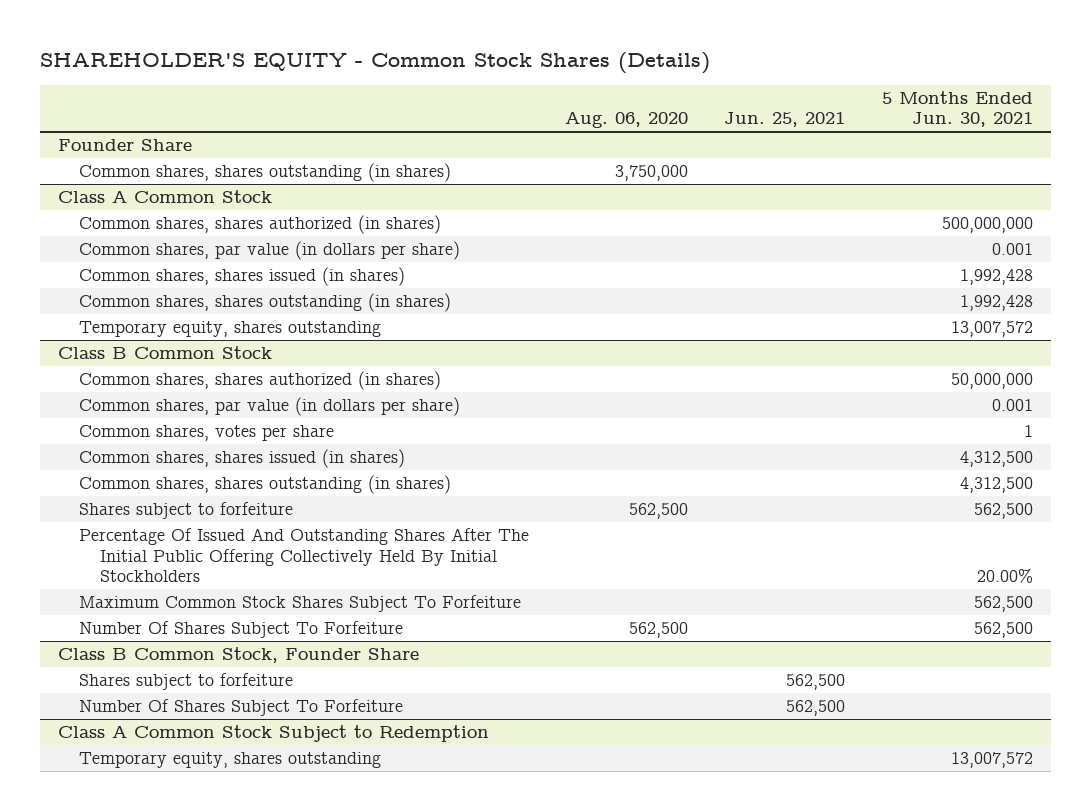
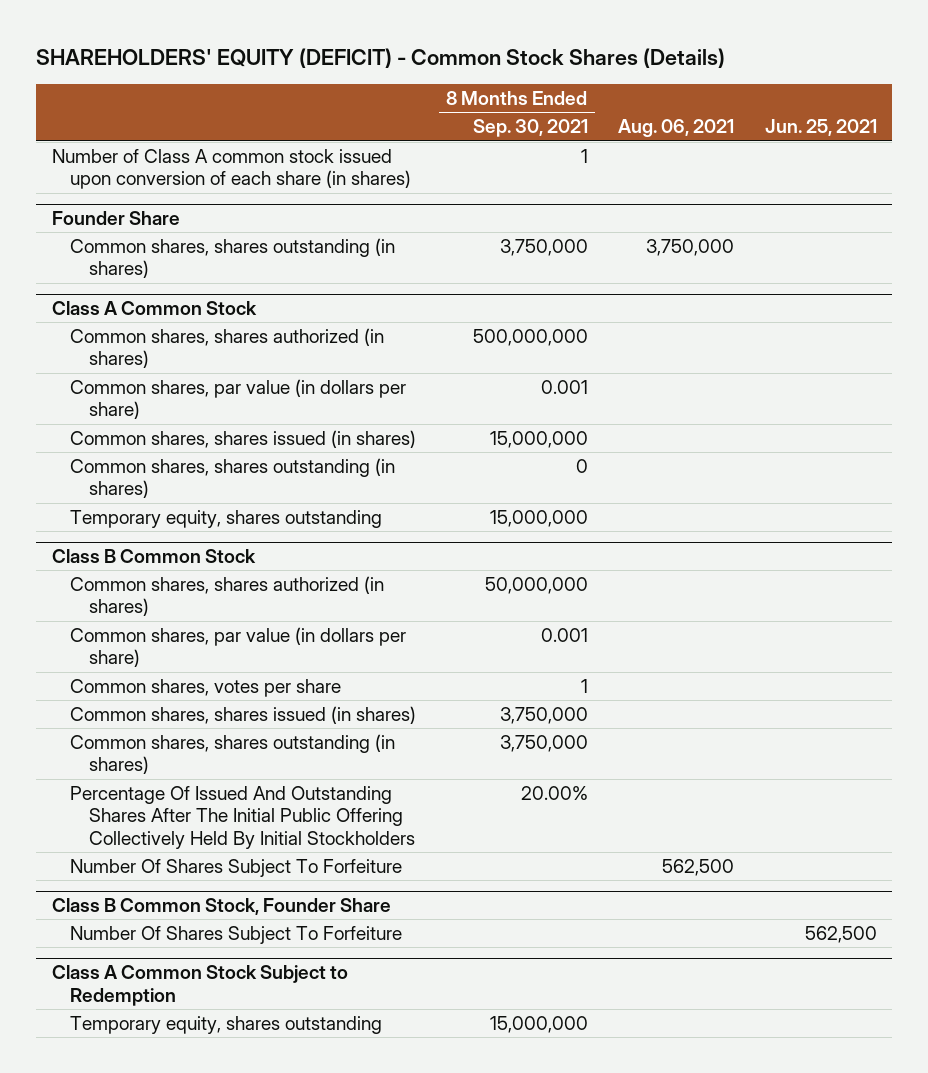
- SHAREHOLDER'S EQUITY - Common Stock Shares (Details)
+ SHAREHOLDERS' EQUITY (DEFICIT) - Common Stock Shares (Details)
- | Aug. 06, 2020 | Jun. 25, 2021 | 5 Months Ended Jun. 30, 2021
+ | 8 Months Ended Sep. 30, 2021 | Aug. 06, 2021 | Jun. 25, 2021
+ Number of Class A common stock issued upon conversion of each share (in shares) | 1 | |
@ Class B Common Stock
- Shares subject to forfeiture | 562,500 | | 562,500
- Maximum Common Stock Shares Subject To Forfeiture | | | 562,500
@ Class B Common Stock, Founder Share
- Shares subject to forfeiture | | 562,500 |

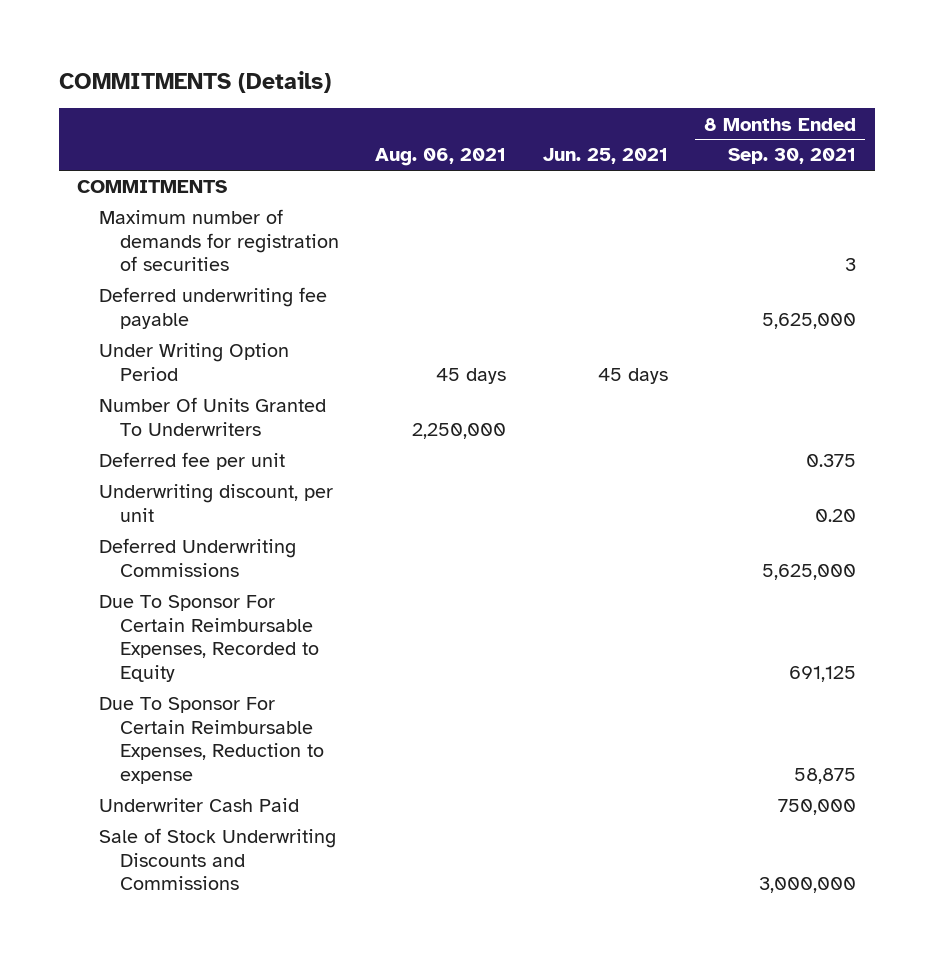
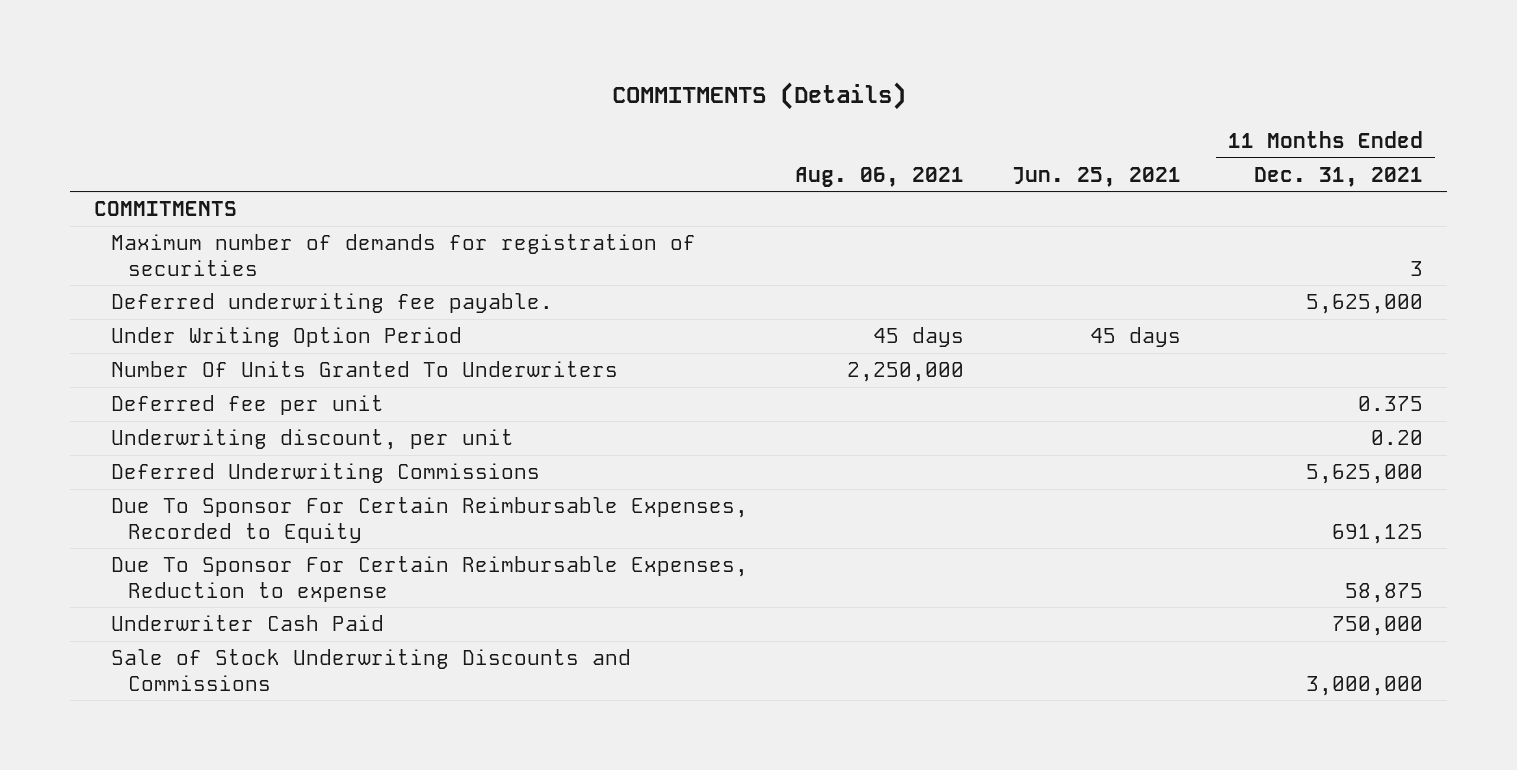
- | Aug. 06, 2021 | Jun. 25, 2021 | 8 Months Ended Sep. 30, 2021
+ | Aug. 06, 2021 | Jun. 25, 2021 | 11 Months Ended Dec. 31, 2021
- Deferred underwriting fee payable | | | 5,625,000
+ Deferred underwriting fee payable. | | | 5,625,000

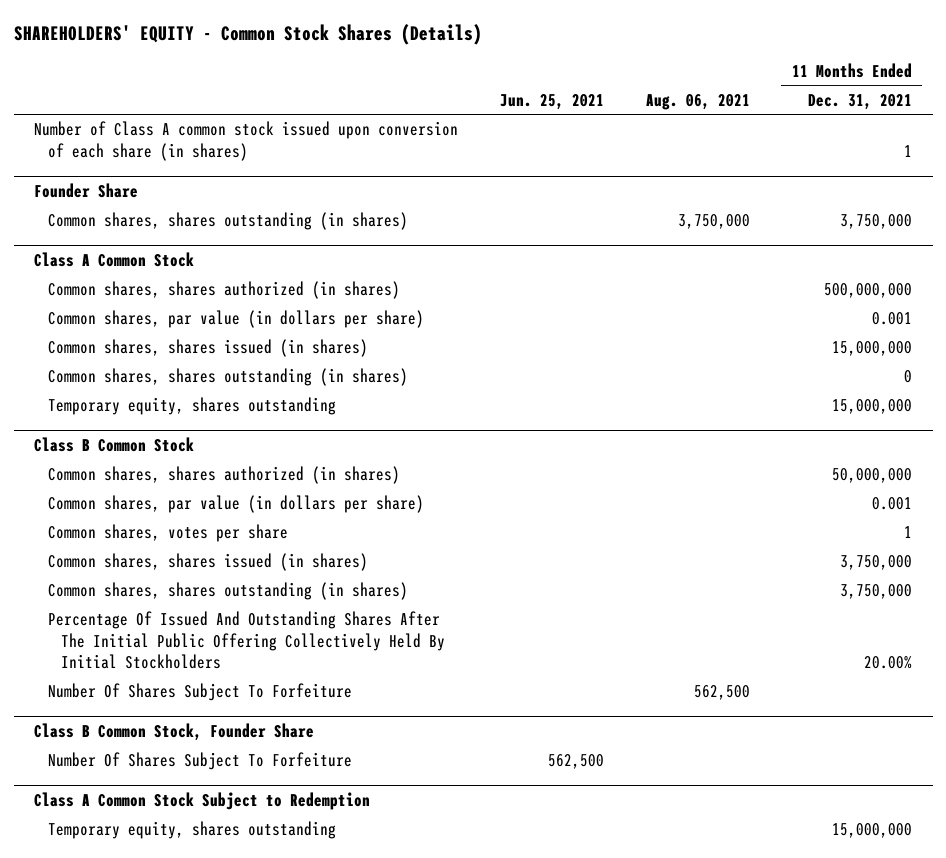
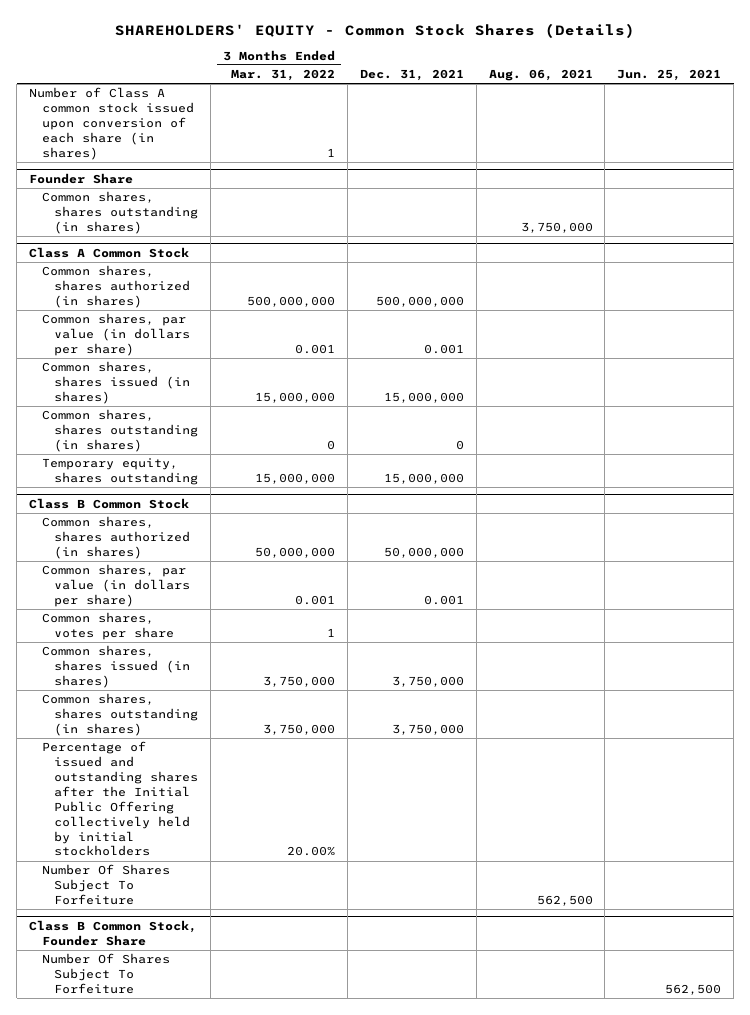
- | Jun. 25, 2021 | Aug. 06, 2021 | 11 Months Ended Dec. 31, 2021
+ | 3 Months Ended Mar. 31, 2022 | Dec. 31, 2021 | Aug. 06, 2021 | Jun. 25, 2021
@ Class B Common Stock
- Percentage Of Issued And Outstanding Shares After The Initial Public Offering Collectively Held By Initial Stockholders | | | 20.00%
+ Percentage of issued and outstanding shares after the Initial Public Offering collectively held by initial stockholders | 20.00% | | |
- Class A Common Stock Subject to Redemption
- Temporary equity, shares outstanding | | | 15,000,000

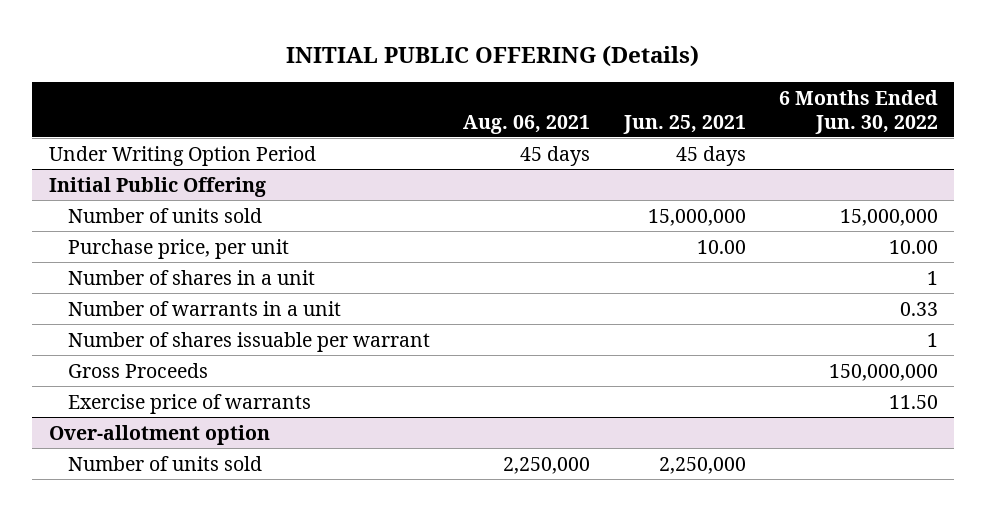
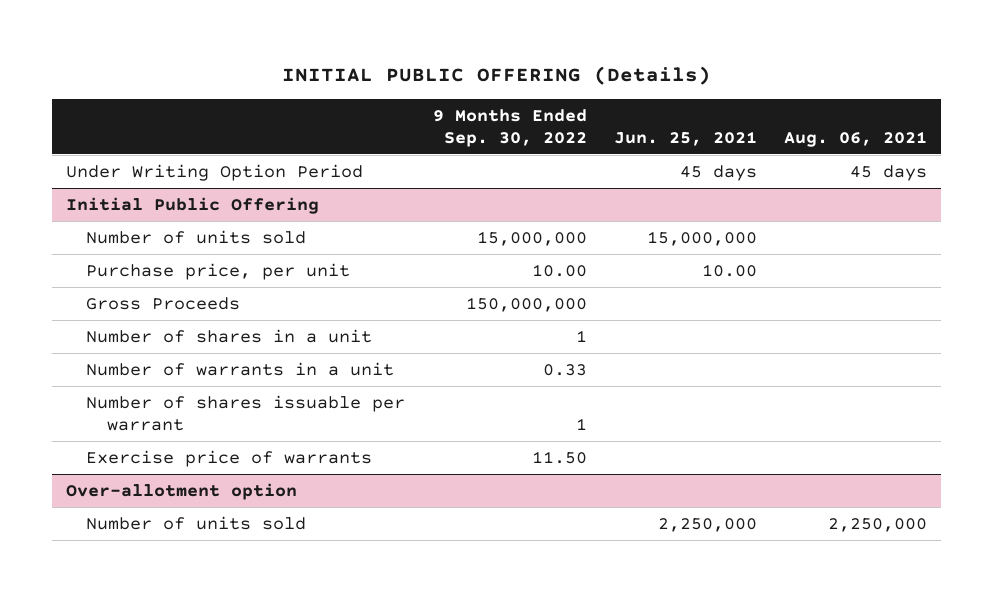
- | Aug. 06, 2021 | Jun. 25, 2021 | 6 Months Ended Jun. 30, 2022
+ | 9 Months Ended Sep. 30, 2022 | Jun. 25, 2021 | Aug. 06, 2021
@ Initial Public Offering
moved up: Gross Proceeds | 150,000,000 | |

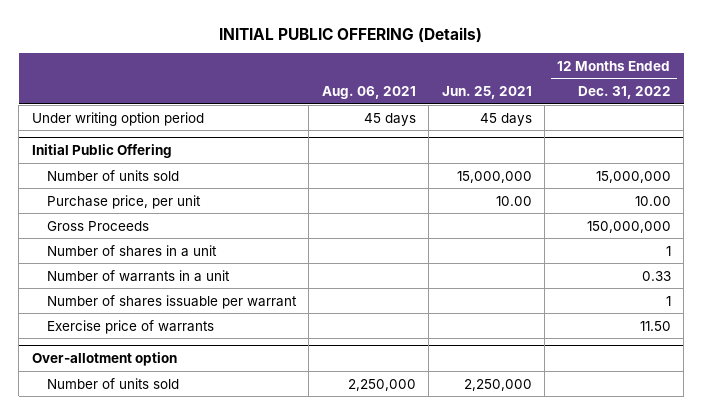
- | 9 Months Ended Sep. 30, 2022 | Jun. 25, 2021 | Aug. 06, 2021
+ | Aug. 06, 2021 | Jun. 25, 2021 | 12 Months Ended Dec. 31, 2022
- Under Writing Option Period | | 45 days | 45 days
+ Under writing option period | 45 days | 45 days |

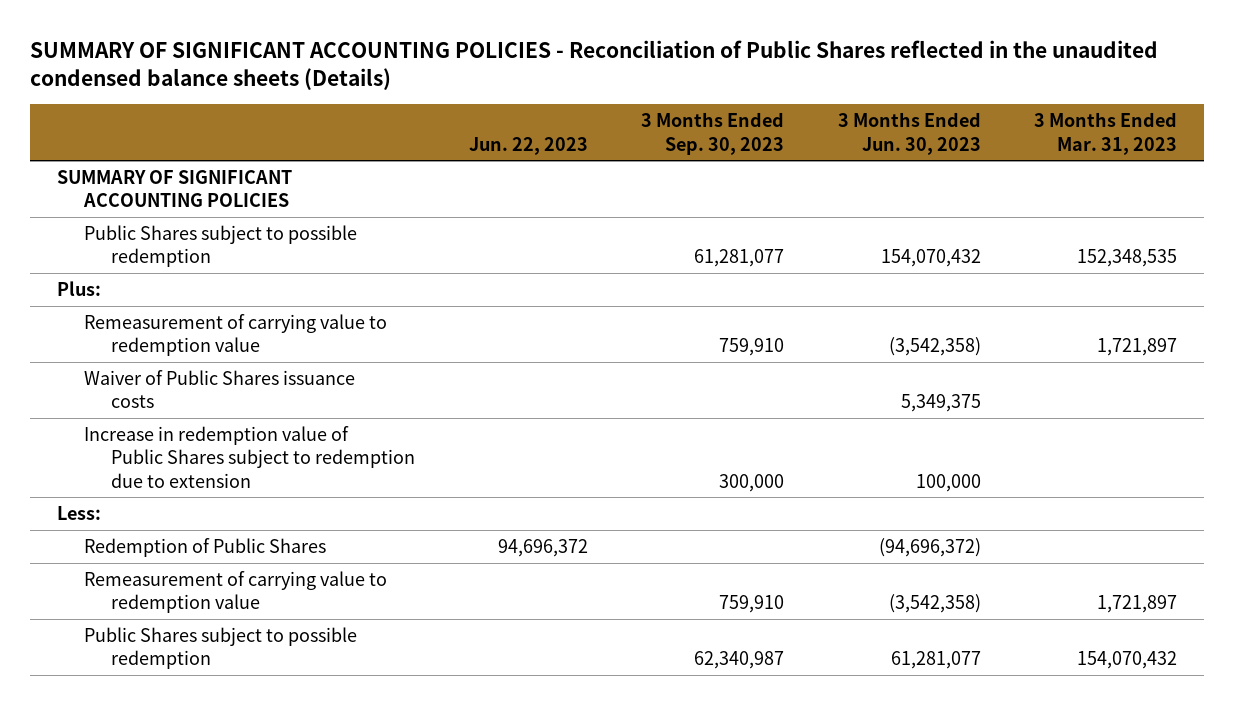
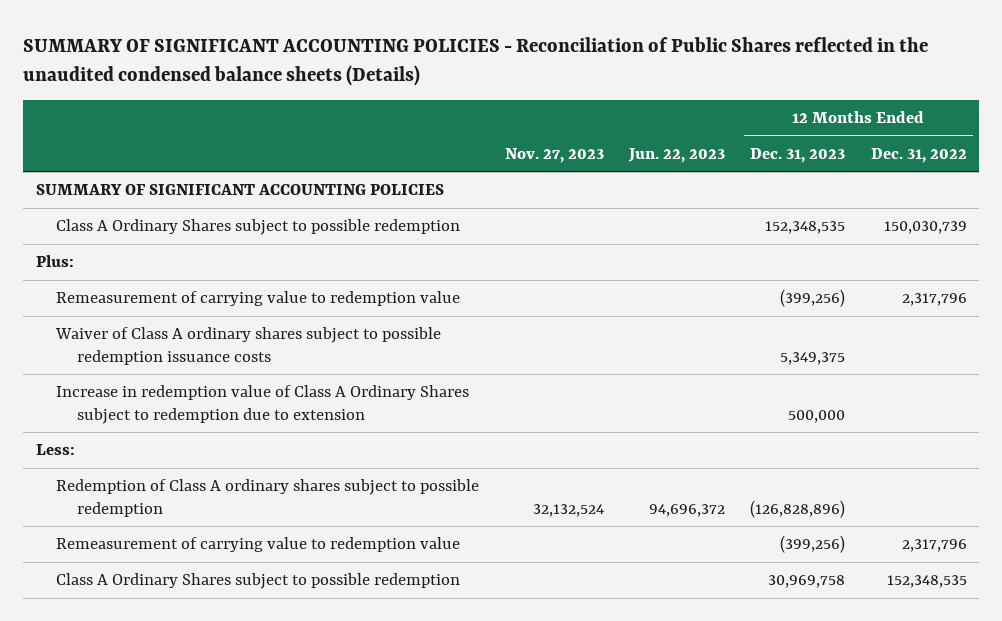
- | Jun. 22, 2023 | 3 Months Ended Sep. 30, 2023 | 3 Months Ended Jun. 30, 2023 | 3 Months Ended Mar. 31, 2023
+ | Nov. 27, 2023 | Jun. 22, 2023 | 12 Months Ended Dec. 31, 2023 | 12 Months Ended Dec. 31, 2022
- Public Shares subject to possible redemption | | 61,281,077 | 154,070,432 | 152,348,535
+ Class A Ordinary Shares subject to possible redemption | | | 152,348,535 | 150,030,739
- Waiver of Public Shares issuance costs | | | 5,349,375 |
- Increase in redemption value of Public Shares subject to redemption due to extension | | 300,000 | 100,000 |
+ Waiver of Class A ordinary shares subject to possible redemption issuance costs | | | 5,349,375 |
+ Increase in redemption value of Class A Ordinary Shares subject to redemption due to extension | | | 500,000 |
- Redemption of Public Shares | 94,696,372 | | (94,696,372) |
+ Redemption of Class A ordinary shares subject to possible redemption | 32,132,524 | 94,696,372 | (126,828,896) |
- Public Shares subject to possible redemption | | 62,340,987 | 61,281,077 | 154,070,432
+ Class A Ordinary Shares subject to possible redemption | | | 30,969,758 | 152,348,535

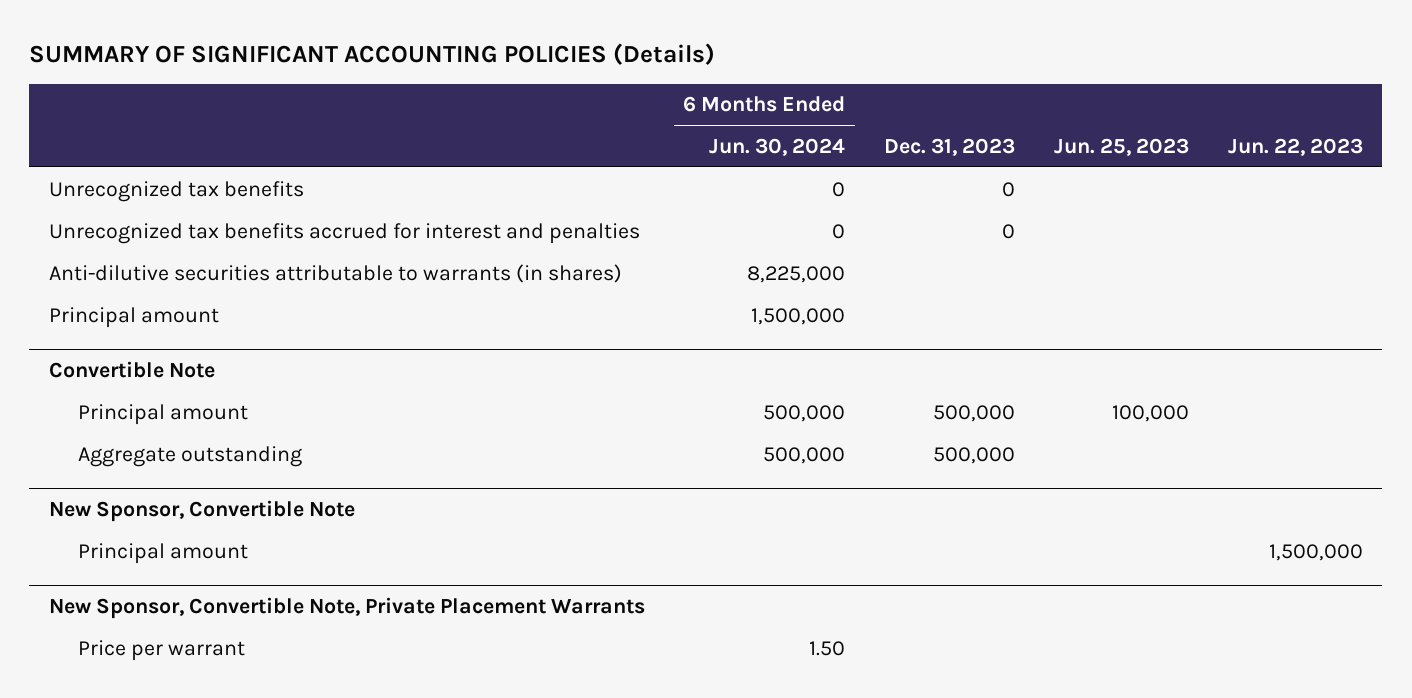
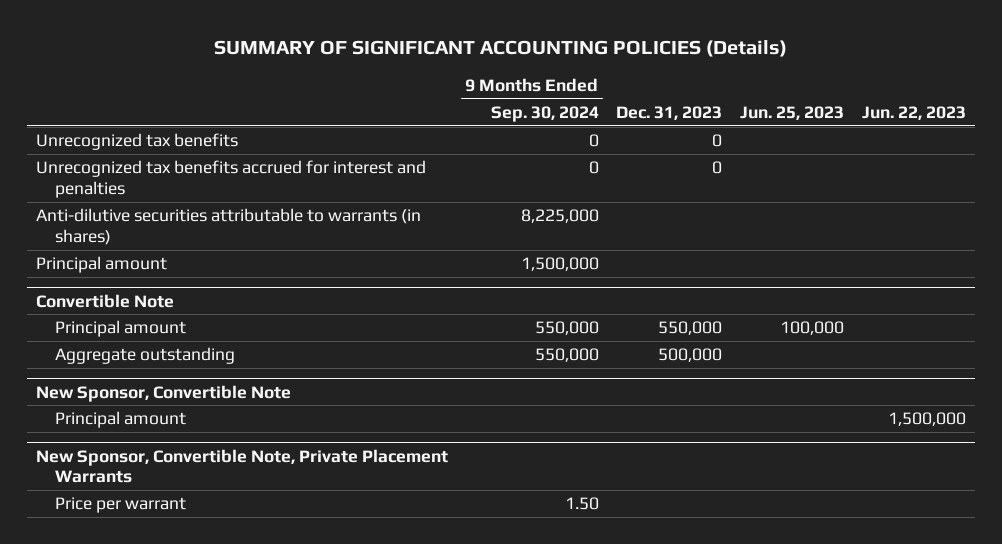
- | 6 Months Ended Jun. 30, 2024 | Dec. 31, 2023 | Jun. 25, 2023 | Jun. 22, 2023
+ | 9 Months Ended Sep. 30, 2024 | Dec. 31, 2023 | Jun. 25, 2023 | Jun. 22, 2023
@ Convertible Note
- Principal amount | 500,000 | 500,000 | 100,000 |
+ Principal amount | 550,000 | 550,000 | 100,000 |

